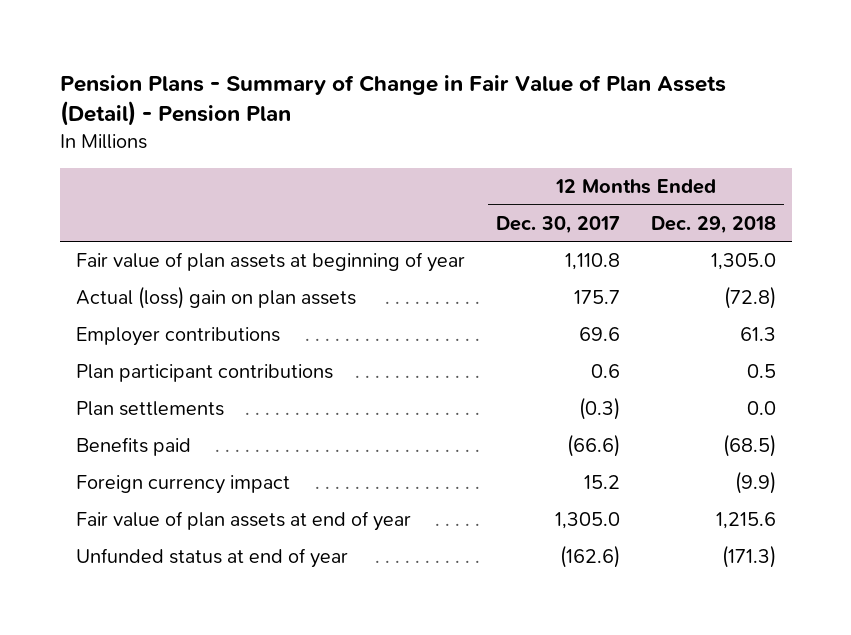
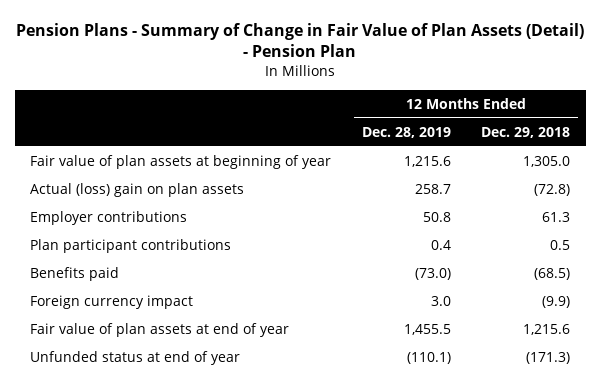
- | 12 Months Ended Dec. 30, 2017 | 12 Months Ended Dec. 29, 2018
+ | 12 Months Ended Dec. 28, 2019 | 12 Months Ended Dec. 29, 2018
- Plan settlements | (0.3) | 0.0

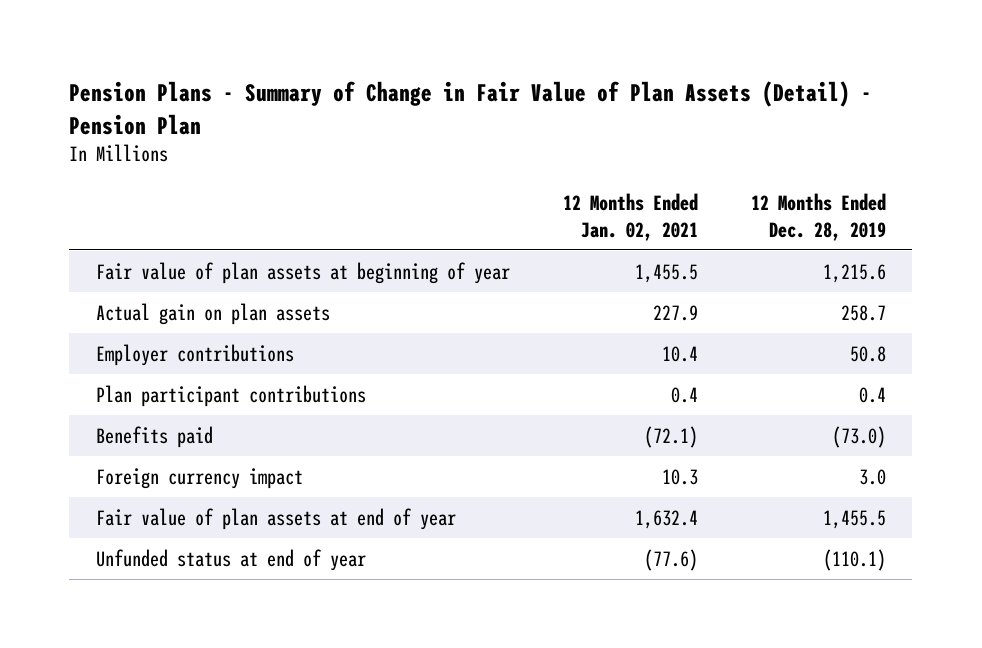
- | 12 Months Ended Dec. 28, 2019 | 12 Months Ended Dec. 29, 2018
+ | 12 Months Ended Jan. 02, 2021 | 12 Months Ended Dec. 28, 2019
- Actual (loss) gain on plan assets | 258.7 | (72.8)
+ Actual gain on plan assets | 227.9 | 258.7

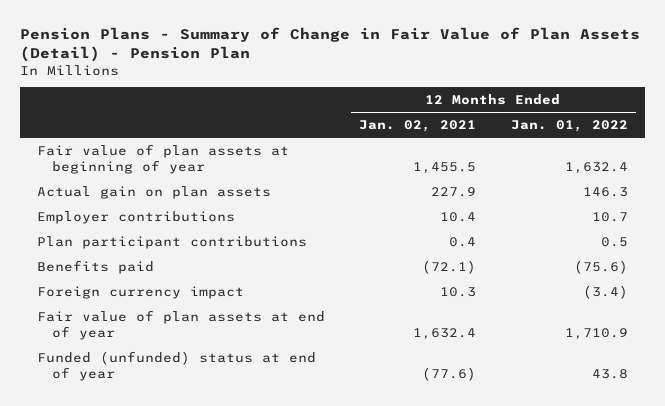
- | 12 Months Ended Jan. 02, 2021 | 12 Months Ended Dec. 28, 2019
+ | 12 Months Ended Jan. 02, 2021 | 12 Months Ended Jan. 01, 2022
- Unfunded status at end of year | (77.6) | (110.1)
+ Funded (unfunded) status at end of year | (77.6) | 43.8

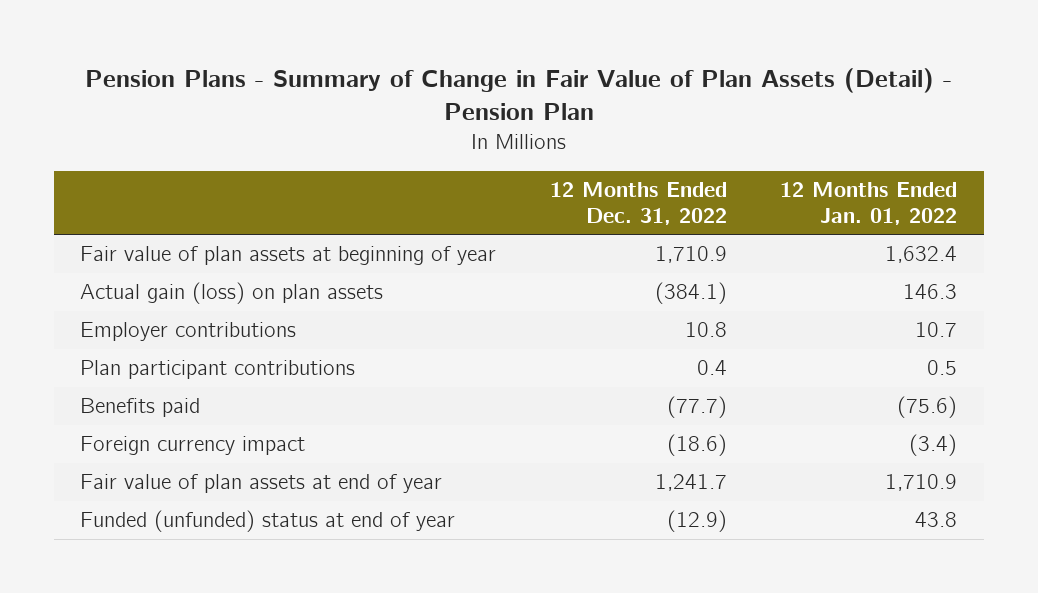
- | 12 Months Ended Jan. 02, 2021 | 12 Months Ended Jan. 01, 2022
+ | 12 Months Ended Dec. 31, 2022 | 12 Months Ended Jan. 01, 2022
- Actual gain on plan assets | 227.9 | 146.3
+ Actual gain (loss) on plan assets | (384.1) | 146.3

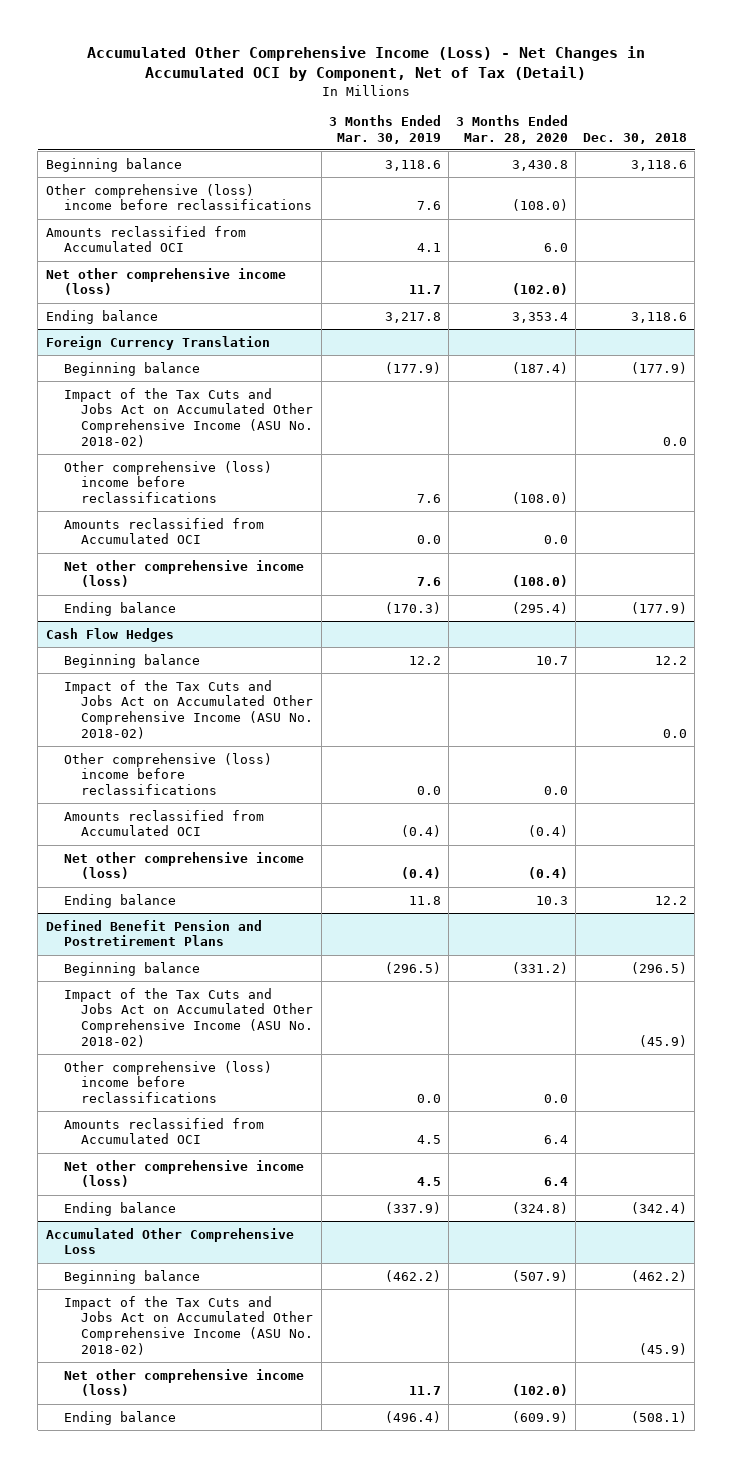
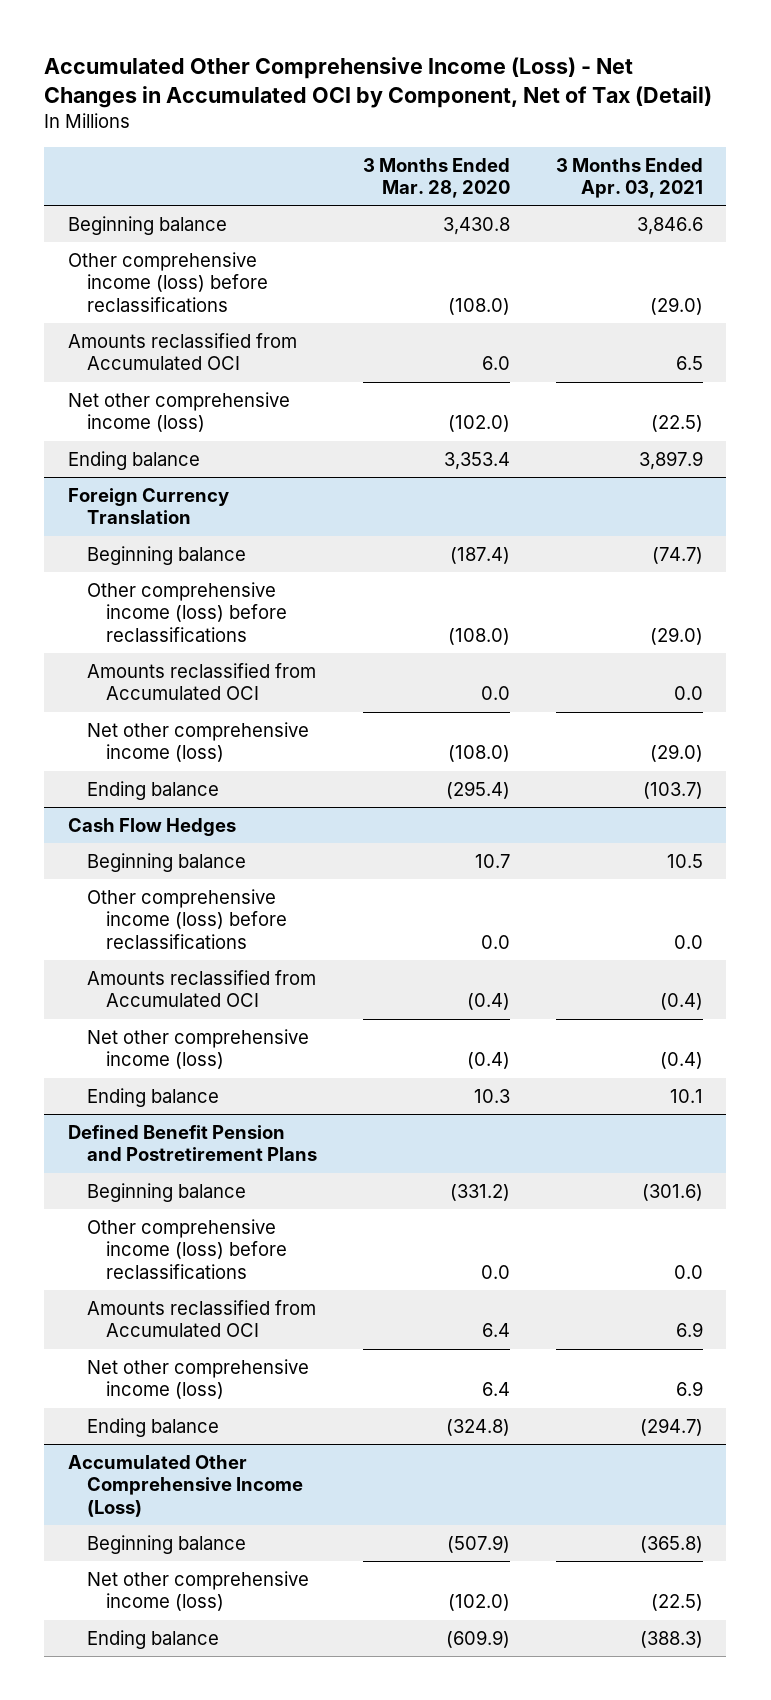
- | 3 Months Ended Mar. 30, 2019 | 3 Months Ended Mar. 28, 2020 | Dec. 30, 2018
+ | 3 Months Ended Mar. 28, 2020 | 3 Months Ended Apr. 03, 2021
- Other comprehensive (loss) income before reclassifications | 7.6 | (108.0) |
+ Other comprehensive income (loss) before reclassifications | (108.0) | (29.0)
@ Foreign Currency Translation
- Impact of the Tax Cuts and Jobs Act on Accumulated Other Comprehensive Income (ASU No. 2018-02) | | | 0.0
- Other comprehensive (loss) income before reclassifications | 7.6 | (108.0) |
+ Other comprehensive income (loss) before reclassifications | (108.0) | (29.0)
@ Cash Flow Hedges
- Impact of the Tax Cuts and Jobs Act on Accumulated Other Comprehensive Income (ASU No. 2018-02) | | | 0.0
- Other comprehensive (loss) income before reclassifications | 0.0 | 0.0 |
+ Other comprehensive income (loss) before reclassifications | 0.0 | 0.0
@ Defined Benefit Pension and Postretirement Plans
- Impact of the Tax Cuts and Jobs Act on Accumulated Other Comprehensive Income (ASU No. 2018-02) | | | (45.9)
- Other comprehensive (loss) income before reclassifications | 0.0 | 0.0 |
+ Other comprehensive income (loss) before reclassifications | 0.0 | 0.0
- Accumulated Other Comprehensive Loss
+ Accumulated Other Comprehensive Income (Loss)
- Impact of the Tax Cuts and Jobs Act on Accumulated Other Comprehensive Income (ASU No. 2018-02) | | | (45.9)

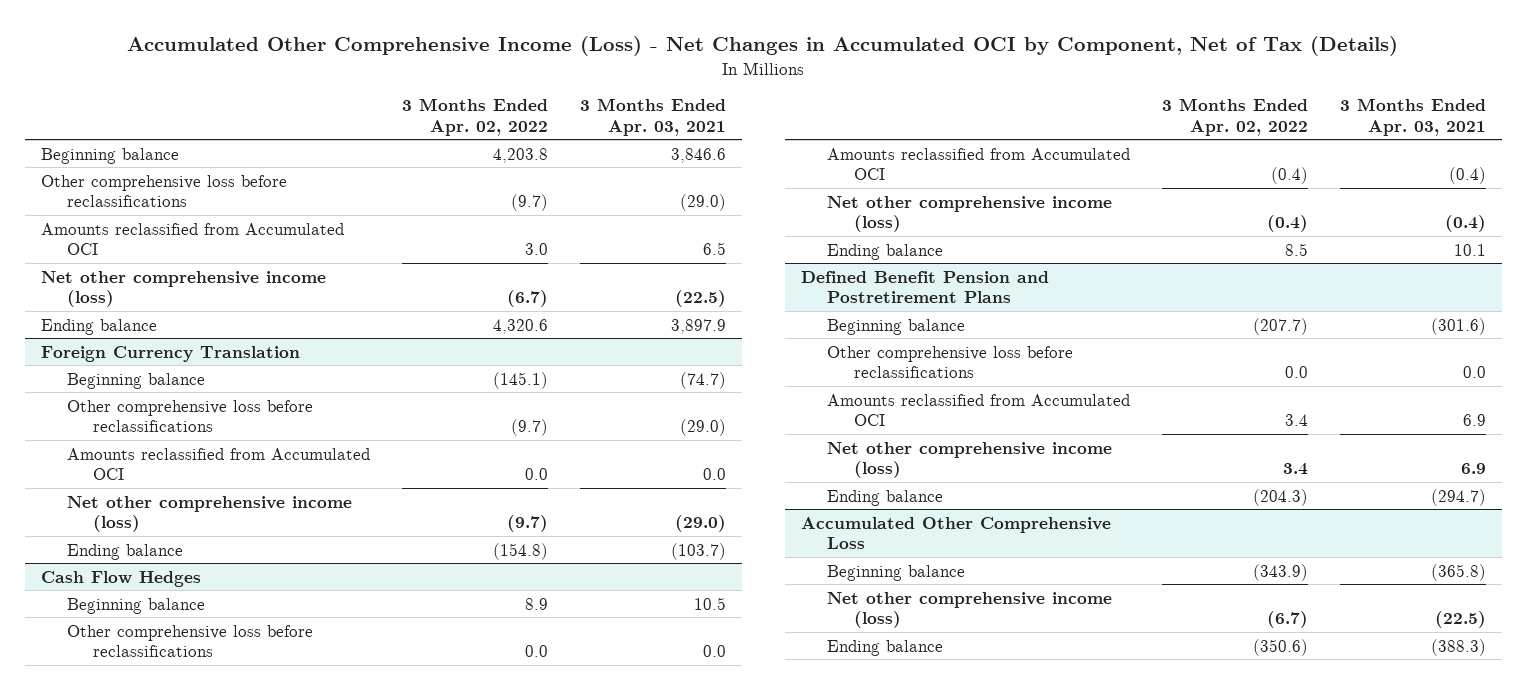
- Accumulated Other Comprehensive Income (Loss) - Net Changes in Accumulated OCI by Component, Net of Tax (Detail)
+ Accumulated Other Comprehensive Income (Loss) - Net Changes in Accumulated OCI by Component, Net of Tax (Details)
- | 3 Months Ended Mar. 28, 2020 | 3 Months Ended Apr. 03, 2021
+ | 3 Months Ended Apr. 02, 2022 | 3 Months Ended Apr. 03, 2021
- Other comprehensive income (loss) before reclassifications | (108.0) | (29.0)
+ Other comprehensive loss before reclassifications | (9.7) | (29.0)
@ Foreign Currency Translation
- Other comprehensive income (loss) before reclassifications | (108.0) | (29.0)
+ Other comprehensive loss before reclassifications | (9.7) | (29.0)
@ Cash Flow Hedges
- Other comprehensive income (loss) before reclassifications | 0.0 | 0.0
+ Other comprehensive loss before reclassifications | 0.0 | 0.0
@ Defined Benefit Pension and Postretirement Plans
- Other comprehensive income (loss) before reclassifications | 0.0 | 0.0
+ Other comprehensive loss before reclassifications | 0.0 | 0.0
- Accumulated Other Comprehensive Income (Loss)
+ Accumulated Other Comprehensive Loss

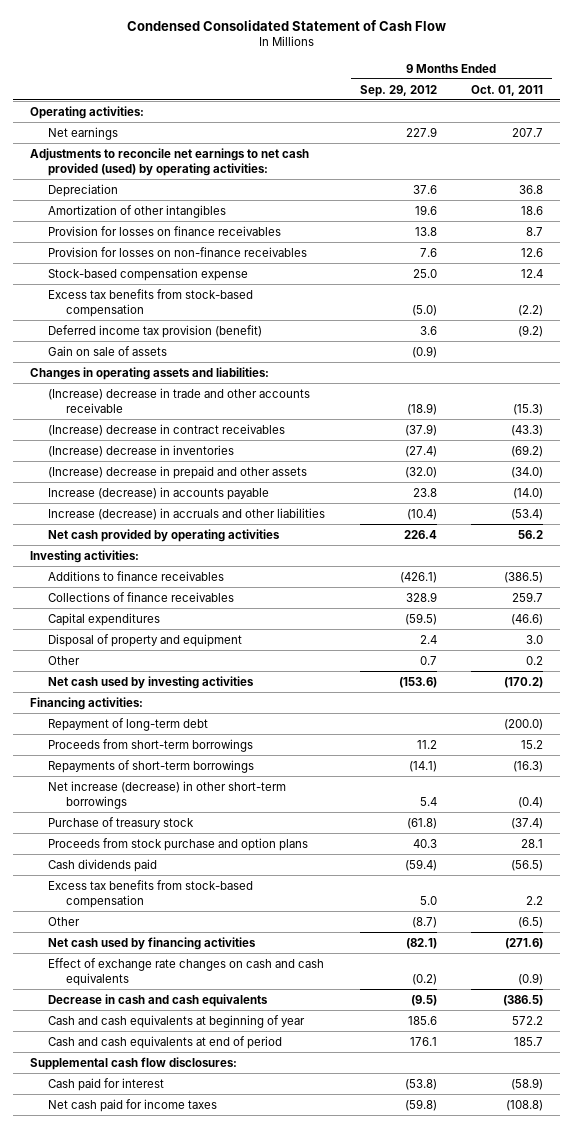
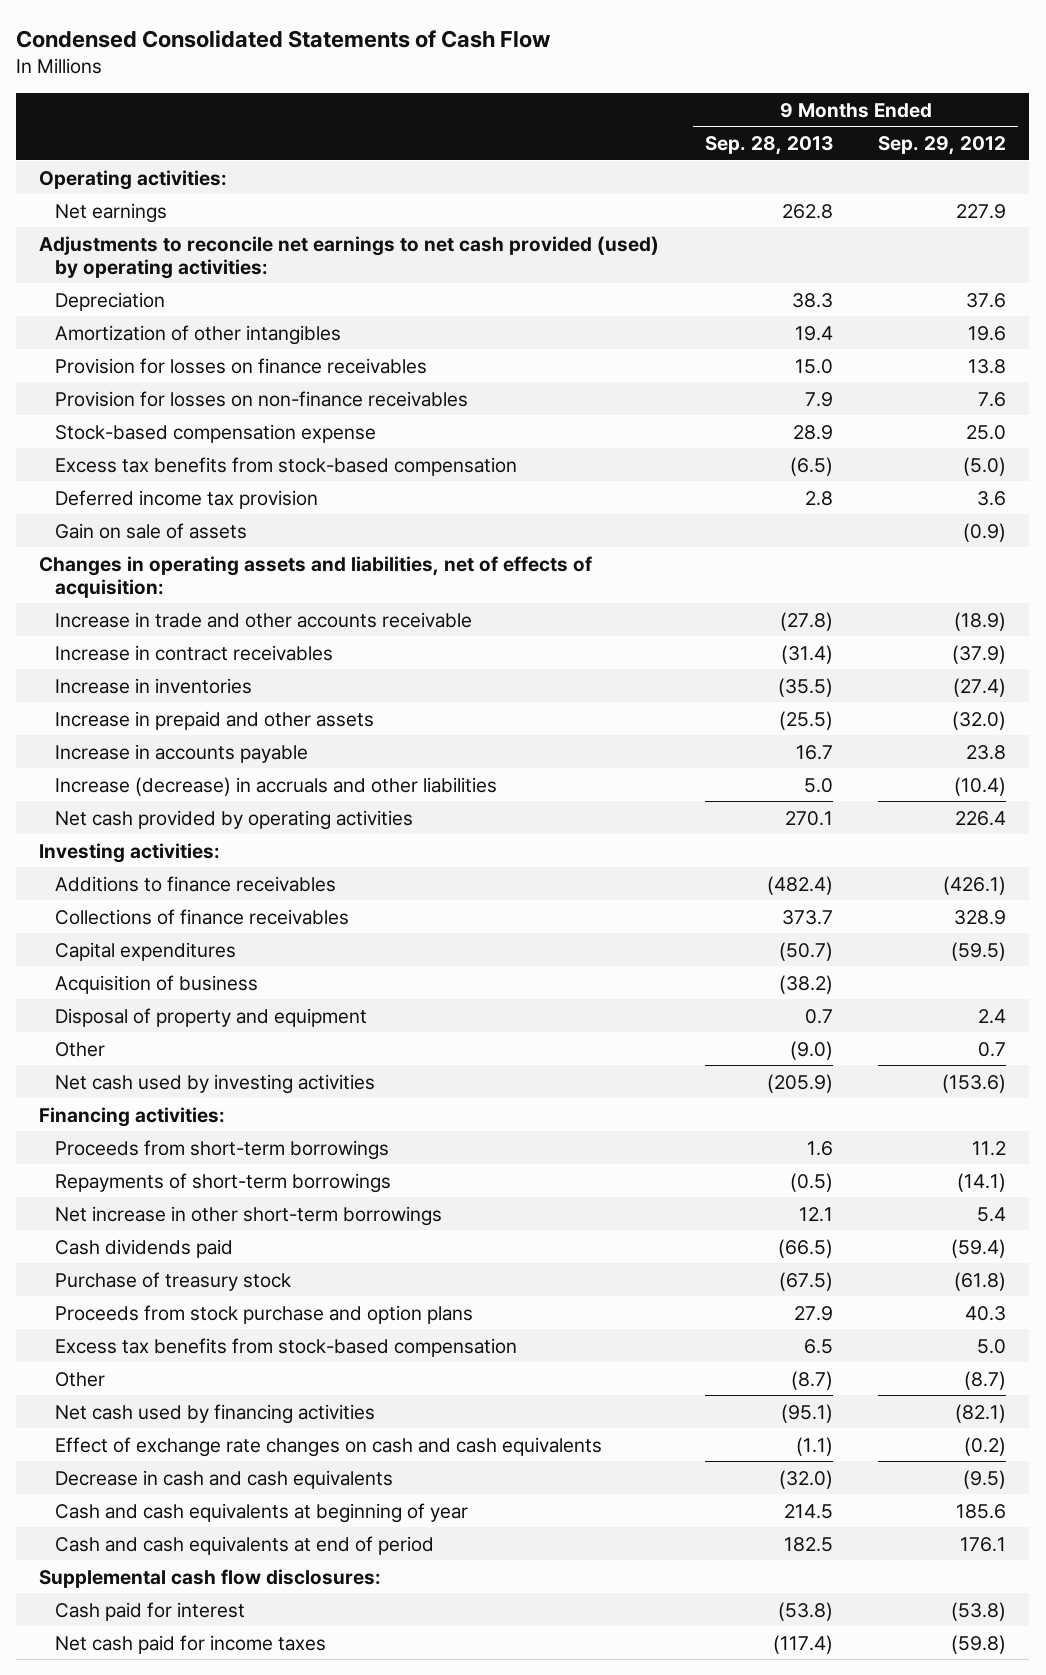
- Condensed Consolidated Statement of Cash Flow
+ Condensed Consolidated Statements of Cash Flow
- | 9 Months Ended Sep. 29, 2012 | 9 Months Ended Oct. 01, 2011
+ | 9 Months Ended Sep. 28, 2013 | 9 Months Ended Sep. 29, 2012
- Deferred income tax provision (benefit) | 3.6 | (9.2)
+ Deferred income tax provision | 2.8 | 3.6
- Changes in operating assets and liabilities:
- (Increase) decrease in trade and other accounts receivable | (18.9) | (15.3)
- (Increase) decrease in contract receivables | (37.9) | (43.3)
- (Increase) decrease in inventories | (27.4) | (69.2)
- (Increase) decrease in prepaid and other assets | (32.0) | (34.0)
- Increase (decrease) in accounts payable | 23.8 | (14.0)
+ Changes in operating assets and liabilities, net of effects of acquisition:
+ Increase in trade and other accounts receivable | (27.8) | (18.9)
+ Increase in contract receivables | (31.4) | (37.9)
+ Increase in inventories | (35.5) | (27.4)
+ Increase in prepaid and other assets | (25.5) | (32.0)
+ Increase in accounts payable | 16.7 | 23.8
+ Acquisition of business | (38.2) |
- Repayment of long-term debt | | (200.0)
- Net increase (decrease) in other short-term borrowings | 5.4 | (0.4)
+ Net increase in other short-term borrowings | 12.1 | 5.4
moved up: Cash dividends paid | (66.5) | (59.4)

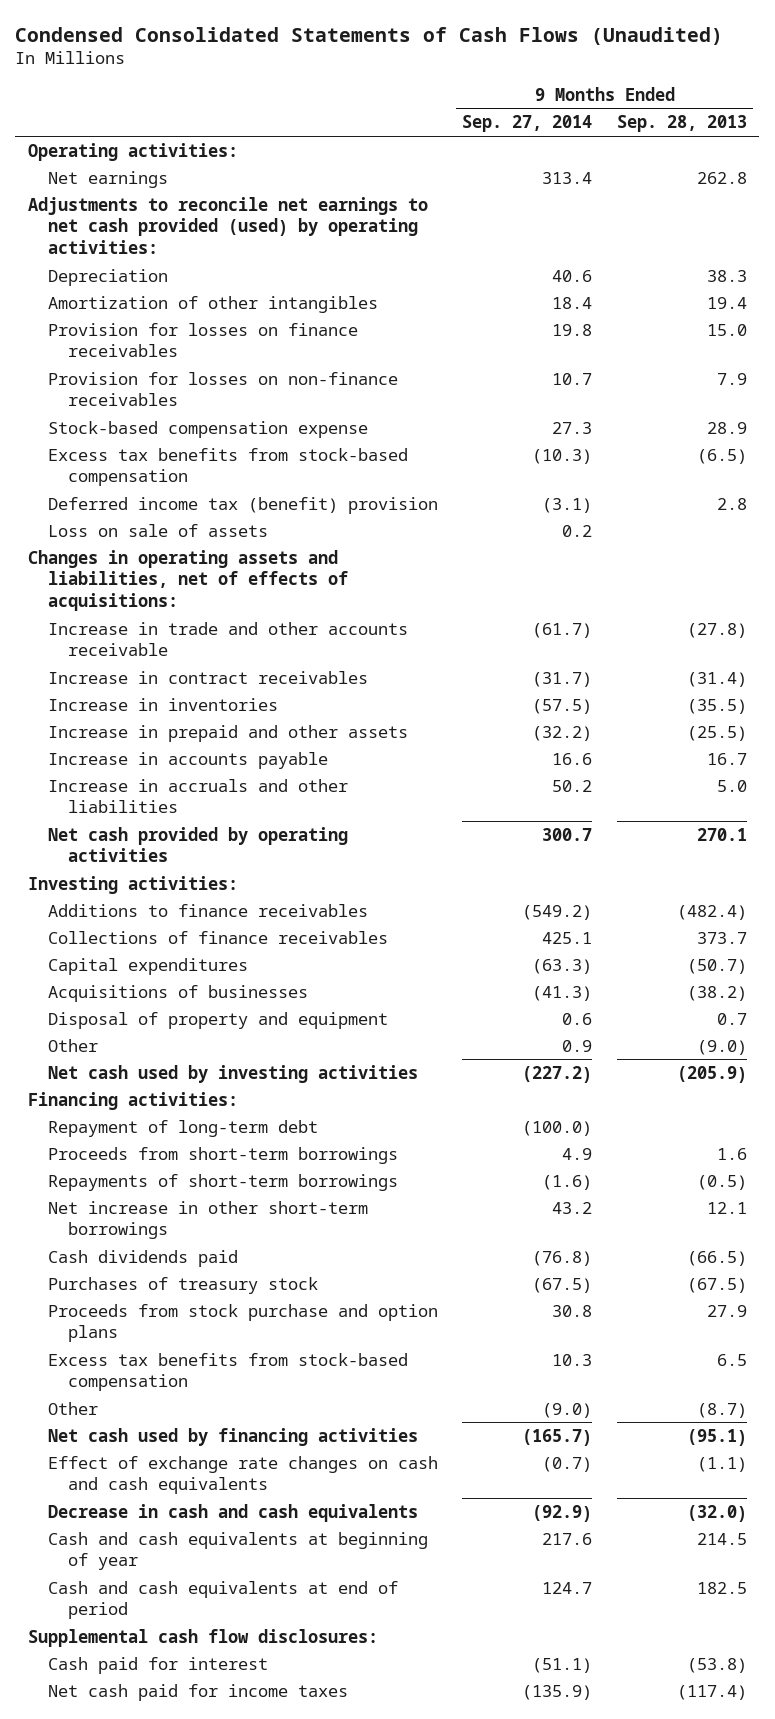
- Condensed Consolidated Statements of Cash Flow
+ Condensed Consolidated Statements of Cash Flows (Unaudited)
- | 9 Months Ended Sep. 28, 2013 | 9 Months Ended Sep. 29, 2012
+ | 9 Months Ended Sep. 27, 2014 | 9 Months Ended Sep. 28, 2013
- Deferred income tax provision | 2.8 | 3.6
- Gain on sale of assets | | (0.9)
- Changes in operating assets and liabilities, net of effects of acquisition:
+ Deferred income tax (benefit) provision | (3.1) | 2.8
+ Loss on sale of assets | 0.2 |
+ Changes in operating assets and liabilities, net of effects of acquisitions:
- Increase (decrease) in accruals and other liabilities | 5.0 | (10.4)
+ Increase in accruals and other liabilities | 50.2 | 5.0
- Acquisition of business | (38.2) |
+ Acquisitions of businesses | (41.3) | (38.2)
+ Repayment of long-term debt | (100.0) |
- Purchase of treasury stock | (67.5) | (61.8)
+ Purchases of treasury stock | (67.5) | (67.5)

